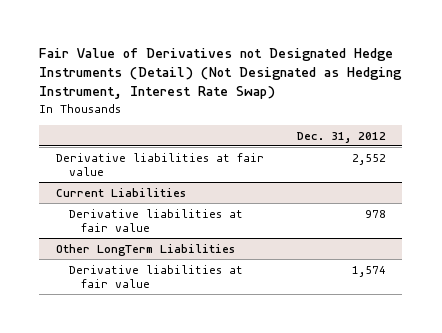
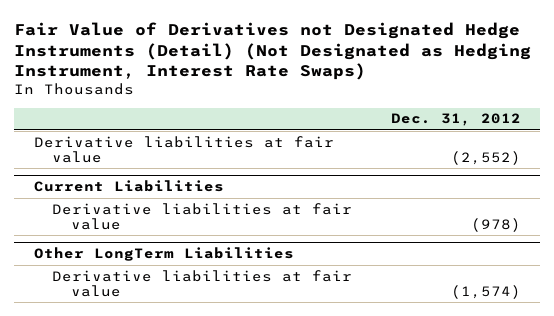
- Fair Value of Derivatives not Designated Hedge Instruments (Detail) (Not Designated as Hedging Instrument, Interest Rate Swap)
+ Fair Value of Derivatives not Designated Hedge Instruments (Detail) (Not Designated as Hedging Instrument, Interest Rate Swaps)
- Derivative liabilities at fair value | 2,552
+ Derivative liabilities at fair value | (2,552)
@ Current Liabilities
- Derivative liabilities at fair value | 978
+ Derivative liabilities at fair value | (978)
@ Other LongTerm Liabilities
- Derivative liabilities at fair value | 1,574
+ Derivative liabilities at fair value | (1,574)

